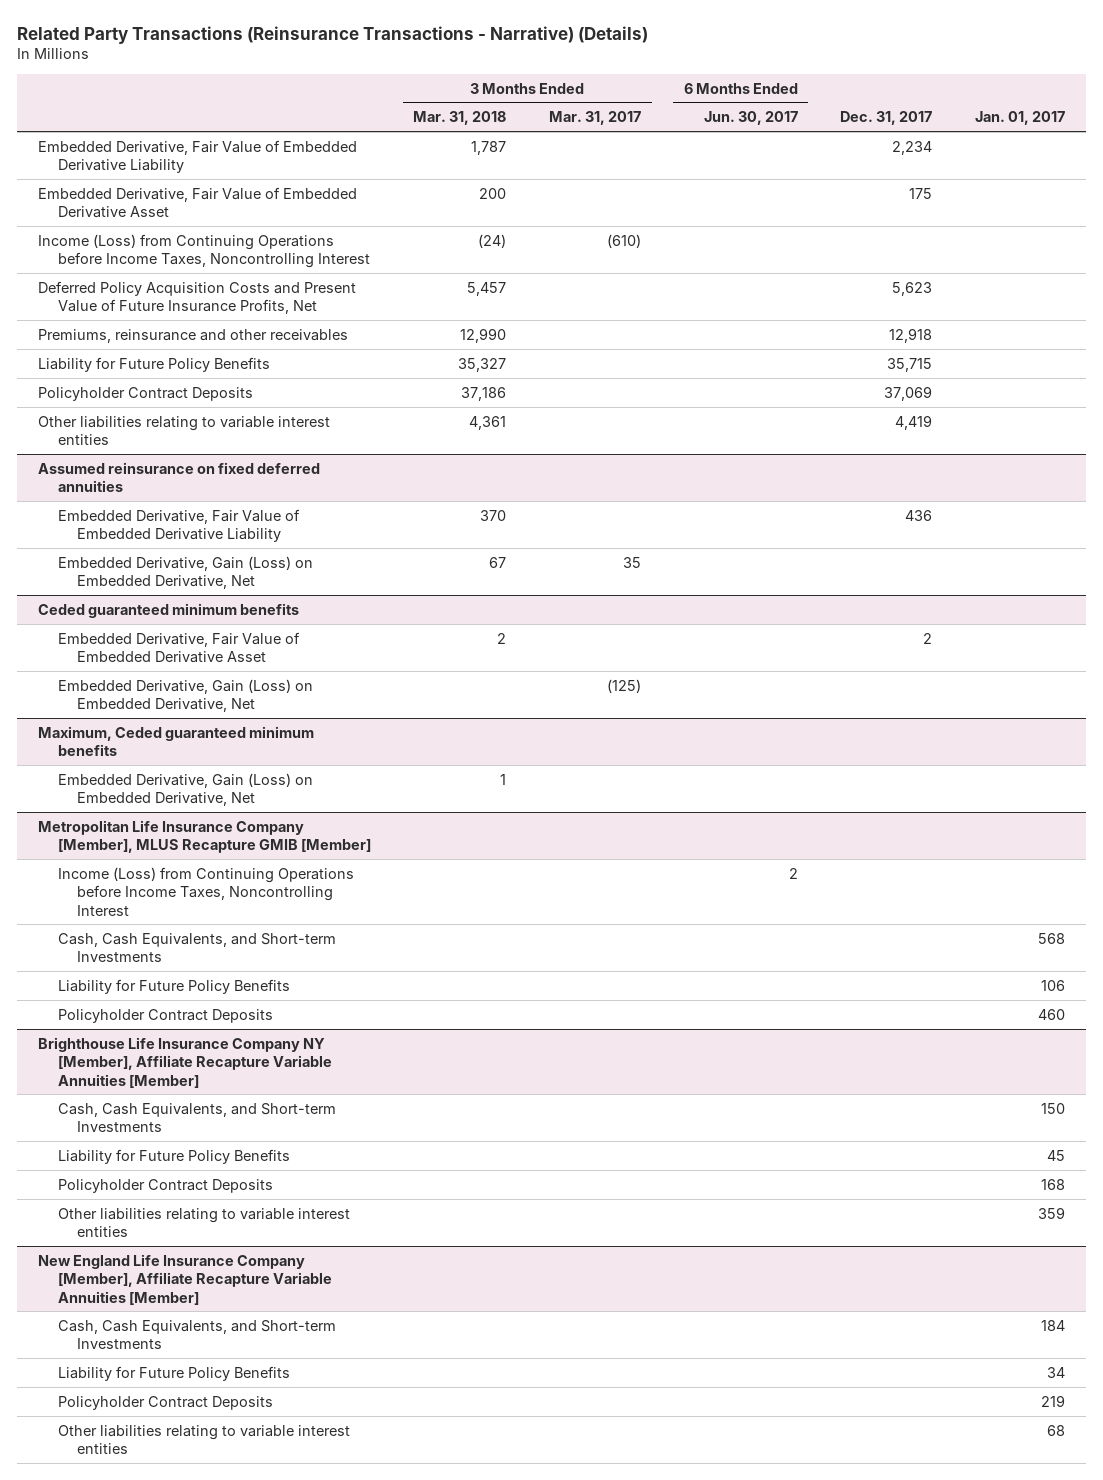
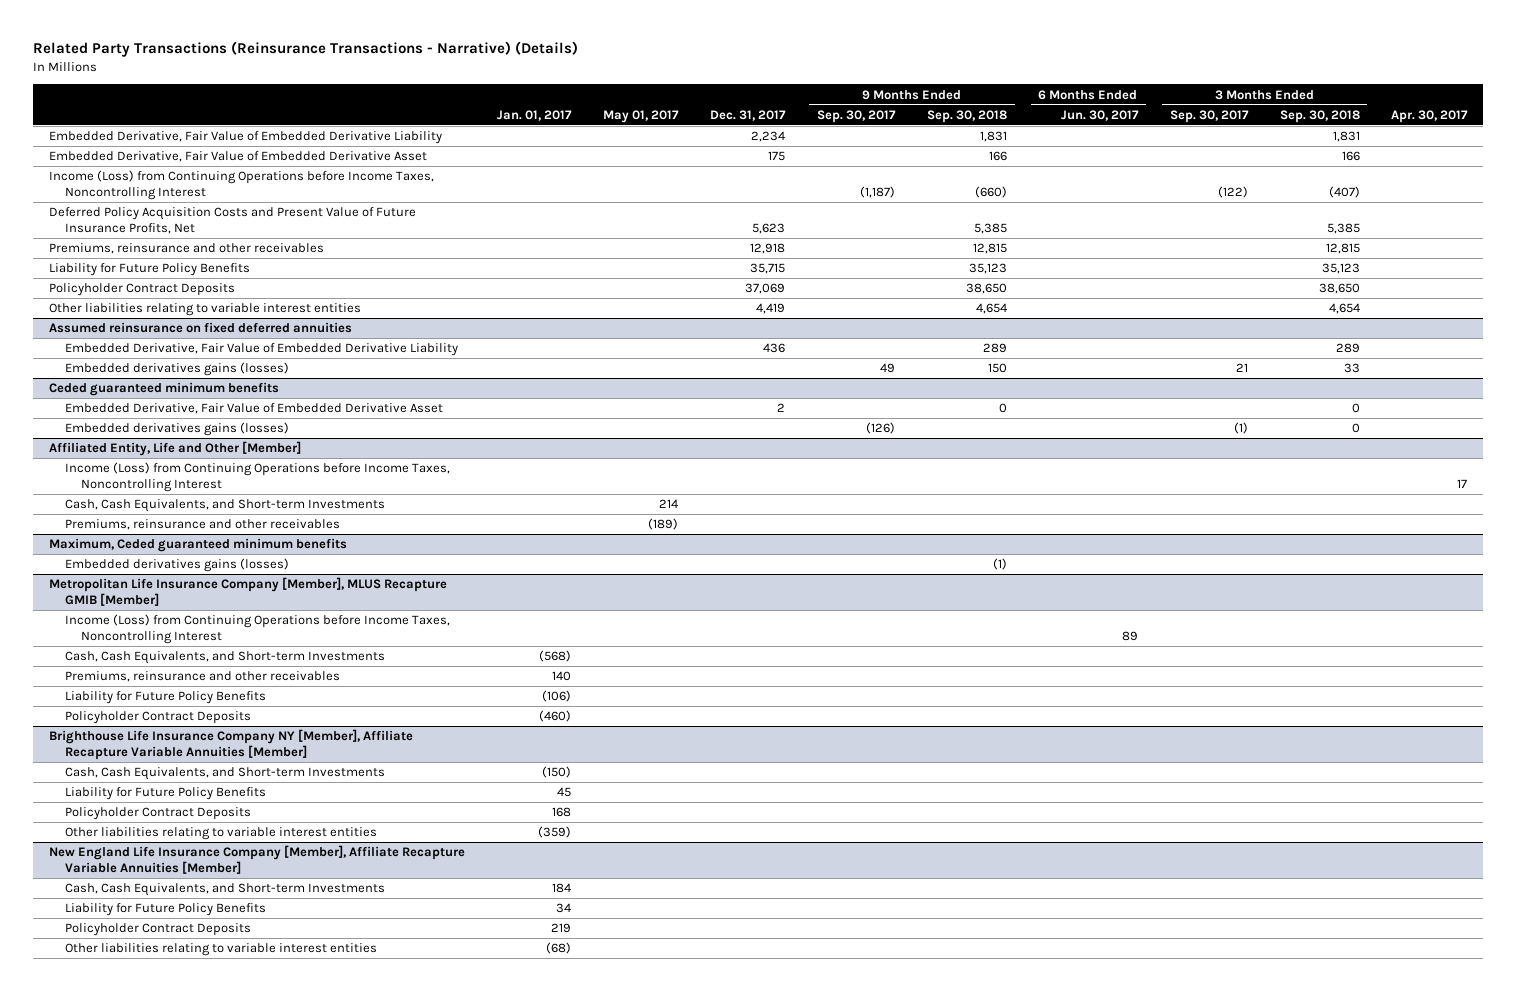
- | 3 Months Ended Mar. 31, 2018 | 3 Months Ended Mar. 31, 2017 | 6 Months Ended Jun. 30, 2017 | Dec. 31, 2017 | Jan. 01, 2017
+ | Jan. 01, 2017 | May 01, 2017 | Dec. 31, 2017 | 9 Months Ended Sep. 30, 2017 | 9 Months Ended Sep. 30, 2018 | 6 Months Ended Jun. 30, 2017 | 3 Months Ended Sep. 30, 2017 | 3 Months Ended Sep. 30, 2018 | Apr. 30, 2017
@ Assumed reinsurance on fixed deferred annuities
- Embedded Derivative, Gain (Loss) on Embedded Derivative, Net | 67 | 35 | | |
+ Embedded derivatives gains (losses) | | | | 49 | 150 | | 21 | 33 |
@ Ceded guaranteed minimum benefits
- Embedded Derivative, Gain (Loss) on Embedded Derivative, Net | | (125) | | |
+ Embedded derivatives gains (losses) | | | | (126) | | | (1) | 0 |
+ Affiliated Entity, Life and Other [Member]
+ Income (Loss) from Continuing Operations before Income Taxes, Noncontrolling Interest | | | | | | | | | 17
+ Cash, Cash Equivalents, and Short-term Investments | | 214 | | | | | | |
+ Premiums, reinsurance and other receivables | | (189) | | | | | | |
@ Maximum, Ceded guaranteed minimum benefits
- Embedded Derivative, Gain (Loss) on Embedded Derivative, Net | 1 | | | |
+ Embedded derivatives gains (losses) | | | | | (1) | | | |
@ Metropolitan Life Insurance Company [Member], MLUS Recapture GMIB [Member]
- Income (Loss) from Continuing Operations before Income Taxes, Noncontrolling Interest | | | 2 | |
- Cash, Cash Equivalents, and Short-term Investments | | | | | 568
- Liability for Future Policy Benefits | | | | | 106
- Policyholder Contract Deposits | | | | | 460
+ Income (Loss) from Continuing Operations before Income Taxes, Noncontrolling Interest | | | | | | 89 | | |
+ Cash, Cash Equivalents, and Short-term Investments | (568) | | | | | | | |
+ Premiums, reinsurance and other receivables | 140 | | | | | | | |
+ Liability for Future Policy Benefits | (106) | | | | | | | |
+ Policyholder Contract Deposits | (460) | | | | | | | |
@ Brighthouse Life Insurance Company NY [Member], Affiliate Recapture Variable Annuities [Member]
- Cash, Cash Equivalents, and Short-term Investments | | | | | 150
+ Cash, Cash Equivalents, and Short-term Investments | (150) | | | | | | | |
- Other liabilities relating to variable interest entities | | | | | 359
+ Other liabilities relating to variable interest entities | (359) | | | | | | | |
@ New England Life Insurance Company [Member], Affiliate Recapture Variable Annuities [Member]
- Other liabilities relating to variable interest entities | | | | | 68
+ Other liabilities relating to variable interest entities | (68) | | | | | | | |

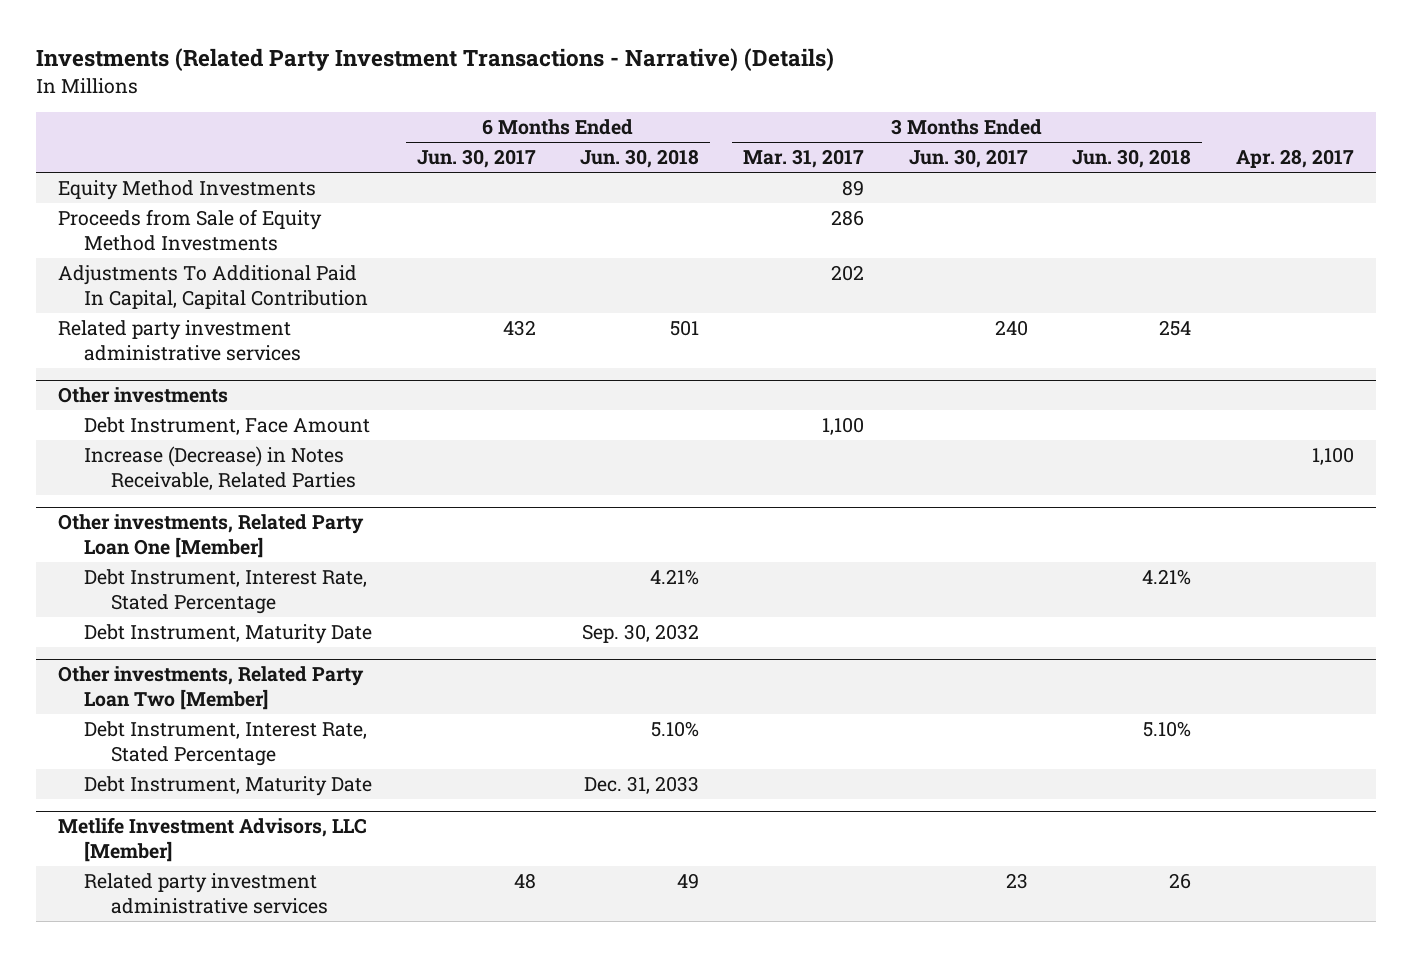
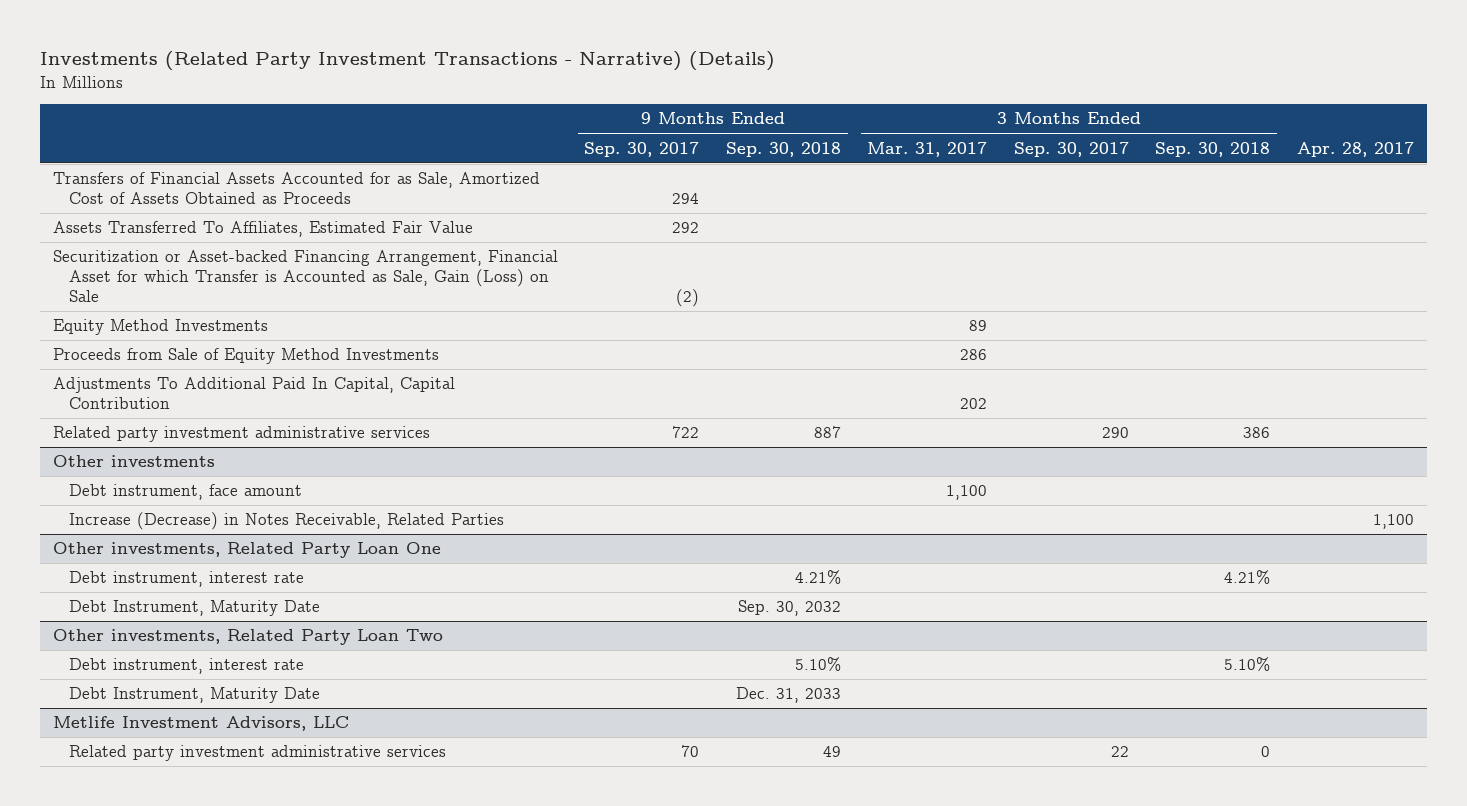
- | 6 Months Ended Jun. 30, 2017 | 6 Months Ended Jun. 30, 2018 | 3 Months Ended Mar. 31, 2017 | 3 Months Ended Jun. 30, 2017 | 3 Months Ended Jun. 30, 2018 | Apr. 28, 2017
+ | 9 Months Ended Sep. 30, 2017 | 9 Months Ended Sep. 30, 2018 | 3 Months Ended Mar. 31, 2017 | 3 Months Ended Sep. 30, 2017 | 3 Months Ended Sep. 30, 2018 | Apr. 28, 2017
+ Transfers of Financial Assets Accounted for as Sale, Amortized Cost of Assets Obtained as Proceeds | 294 | | | | |
+ Assets Transferred To Affiliates, Estimated Fair Value | 292 | | | | |
+ Securitization or Asset-backed Financing Arrangement, Financial Asset for which Transfer is Accounted as Sale, Gain (Loss) on Sale | (2) | | | | |
@ Other investments
- Debt Instrument, Face Amount | | | 1,100 | | |
+ Debt instrument, face amount | | | 1,100 | | |
- Other investments, Related Party Loan One [Member]
- Debt Instrument, Interest Rate, Stated Percentage | | 4.21% | | | 4.21% |
+ Other investments, Related Party Loan One
+ Debt instrument, interest rate | | 4.21% | | | 4.21% |
- Other investments, Related Party Loan Two [Member]
- Debt Instrument, Interest Rate, Stated Percentage | | 5.10% | | | 5.10% |
+ Other investments, Related Party Loan Two
+ Debt instrument, interest rate | | 5.10% | | | 5.10% |
- Metlife Investment Advisors, LLC [Member]
+ Metlife Investment Advisors, LLC

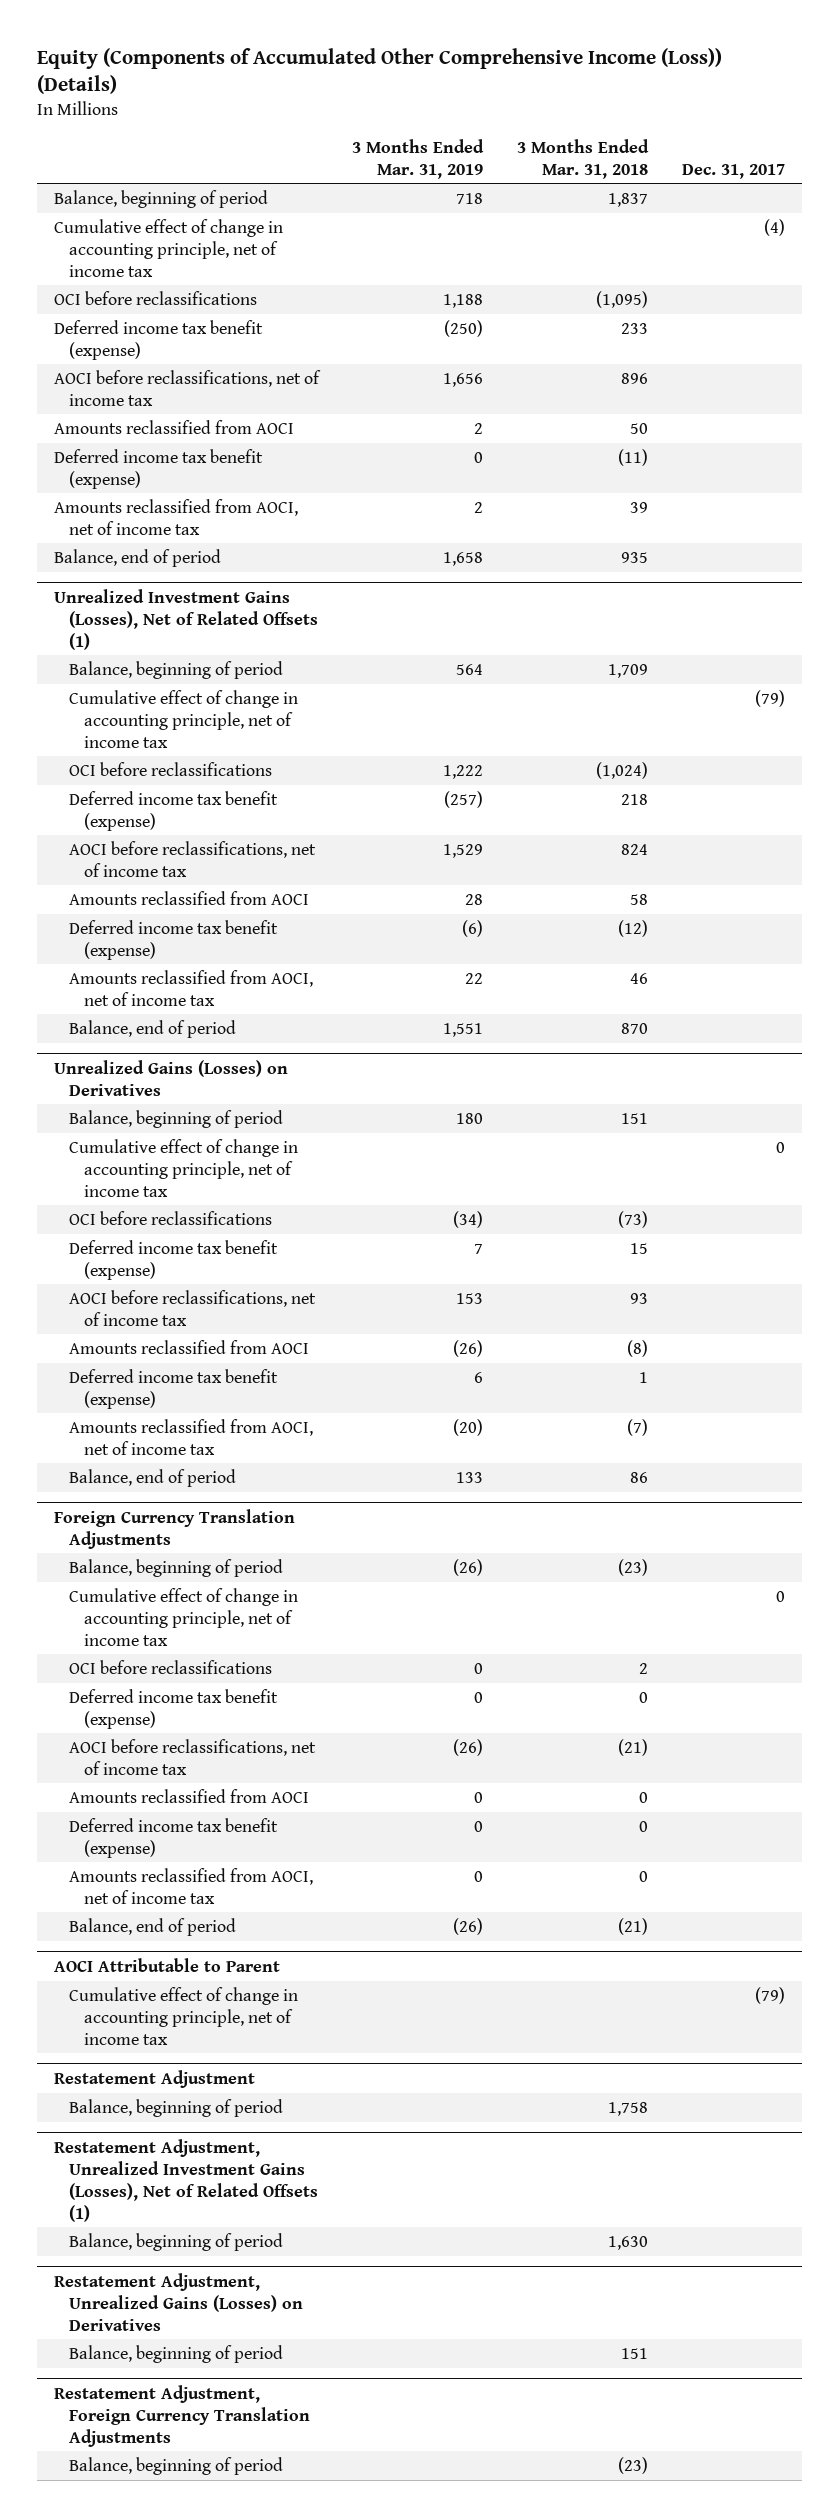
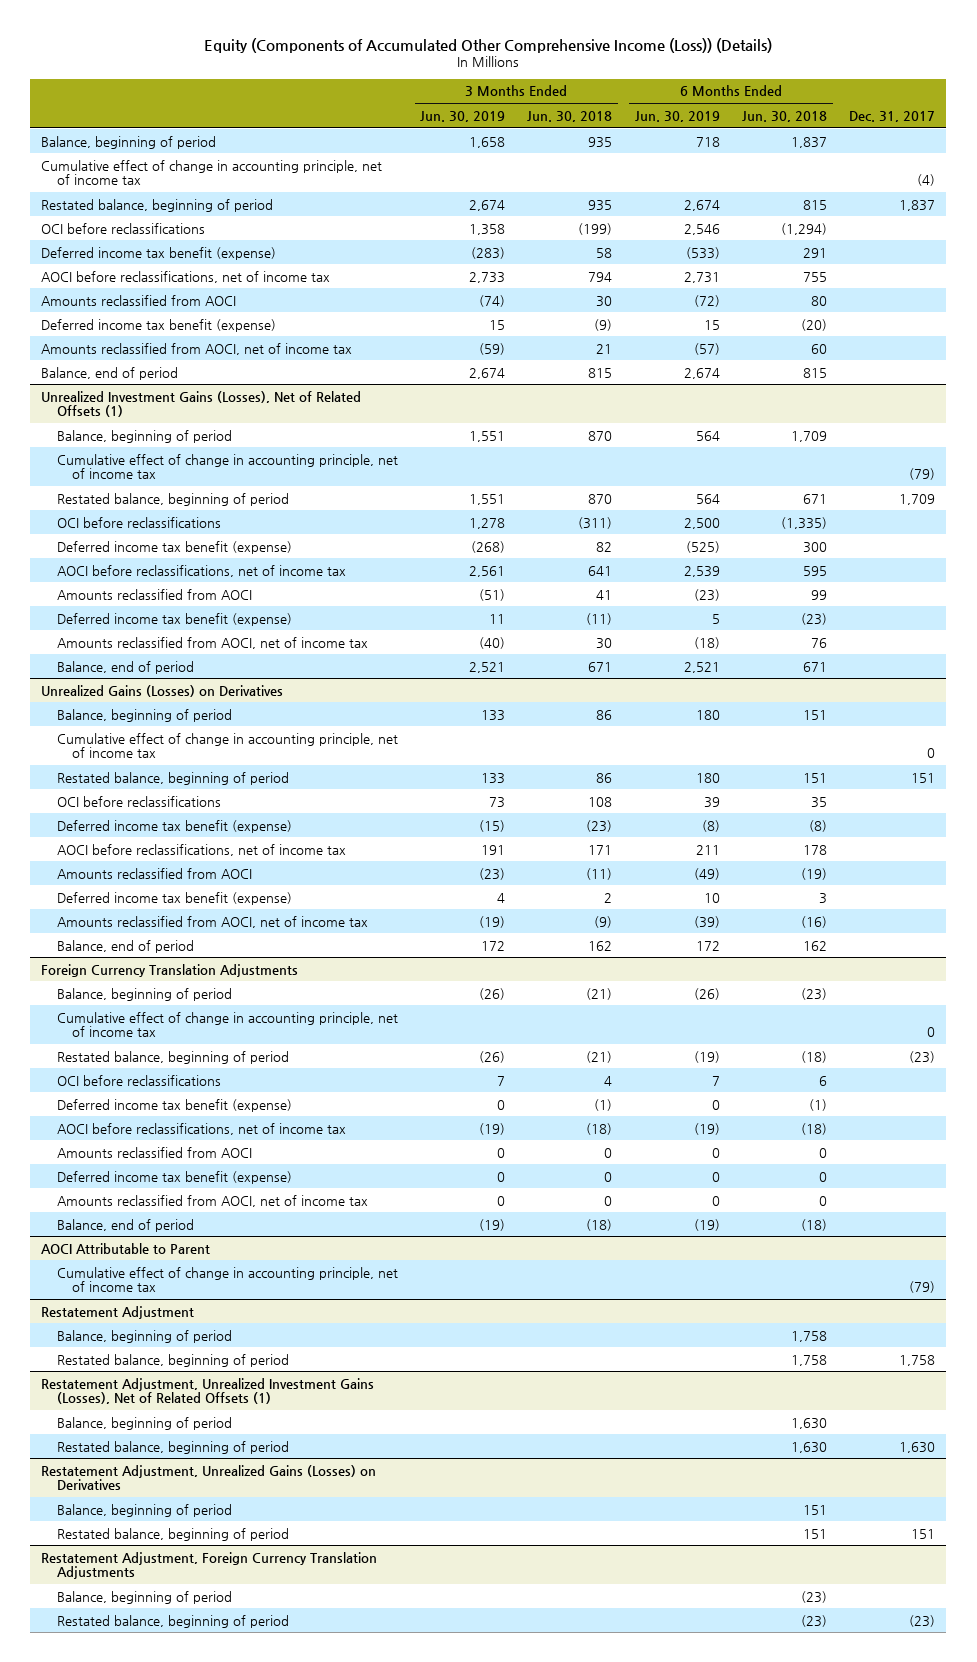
- | 3 Months Ended Mar. 31, 2019 | 3 Months Ended Mar. 31, 2018 | Dec. 31, 2017
+ | 3 Months Ended Jun. 30, 2019 | 3 Months Ended Jun. 30, 2018 | 6 Months Ended Jun. 30, 2019 | 6 Months Ended Jun. 30, 2018 | Dec. 31, 2017
+ Restated balance, beginning of period | 2,674 | 935 | 2,674 | 815 | 1,837
@ Unrealized Investment Gains (Losses), Net of Related Offsets (1)
+ Restated balance, beginning of period | 1,551 | 870 | 564 | 671 | 1,709
@ Unrealized Gains (Losses) on Derivatives
+ Restated balance, beginning of period | 133 | 86 | 180 | 151 | 151
@ Foreign Currency Translation Adjustments
+ Restated balance, beginning of period | (26) | (21) | (19) | (18) | (23)
@ Restatement Adjustment
+ Restated balance, beginning of period | | | | 1,758 | 1,758
@ Restatement Adjustment, Unrealized Investment Gains (Losses), Net of Related Offsets (1)
+ Restated balance, beginning of period | | | | 1,630 | 1,630
@ Restatement Adjustment, Unrealized Gains (Losses) on Derivatives
+ Restated balance, beginning of period | | | | 151 | 151
@ Restatement Adjustment, Foreign Currency Translation Adjustments
+ Restated balance, beginning of period | | | | (23) | (23)

